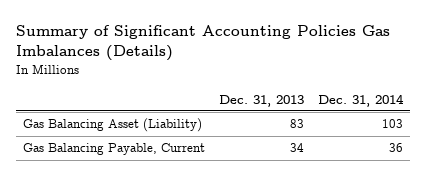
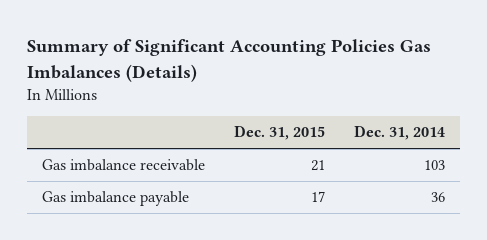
- | Dec. 31, 2013 | Dec. 31, 2014
+ | Dec. 31, 2015 | Dec. 31, 2014
- Gas Balancing Asset (Liability) | 83 | 103
- Gas Balancing Payable, Current | 34 | 36
+ Gas imbalance receivable | 21 | 103
+ Gas imbalance payable | 17 | 36

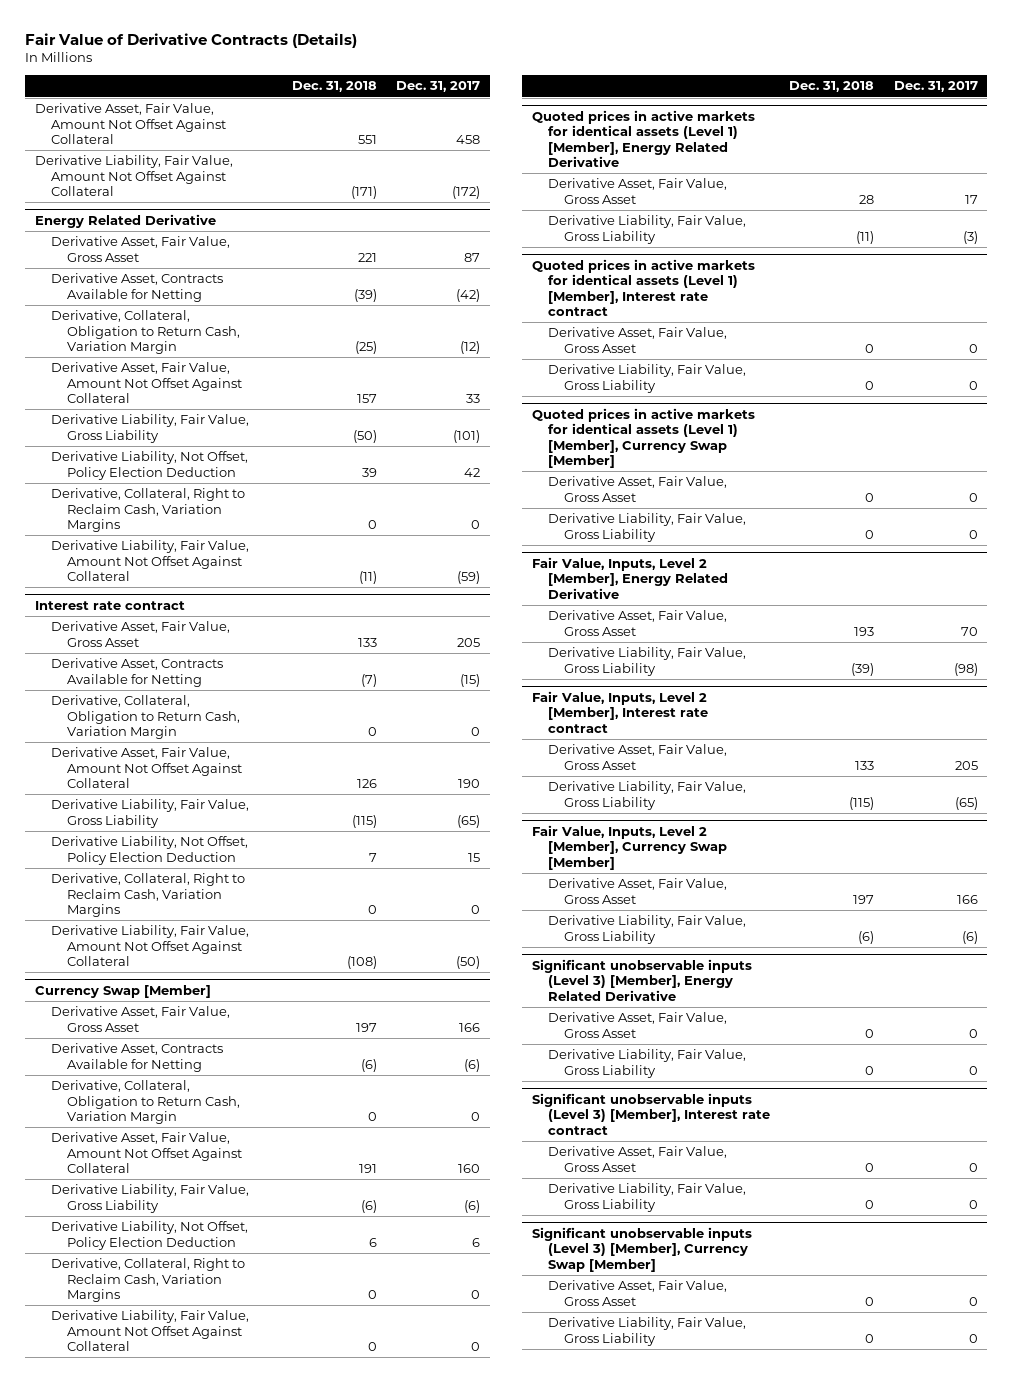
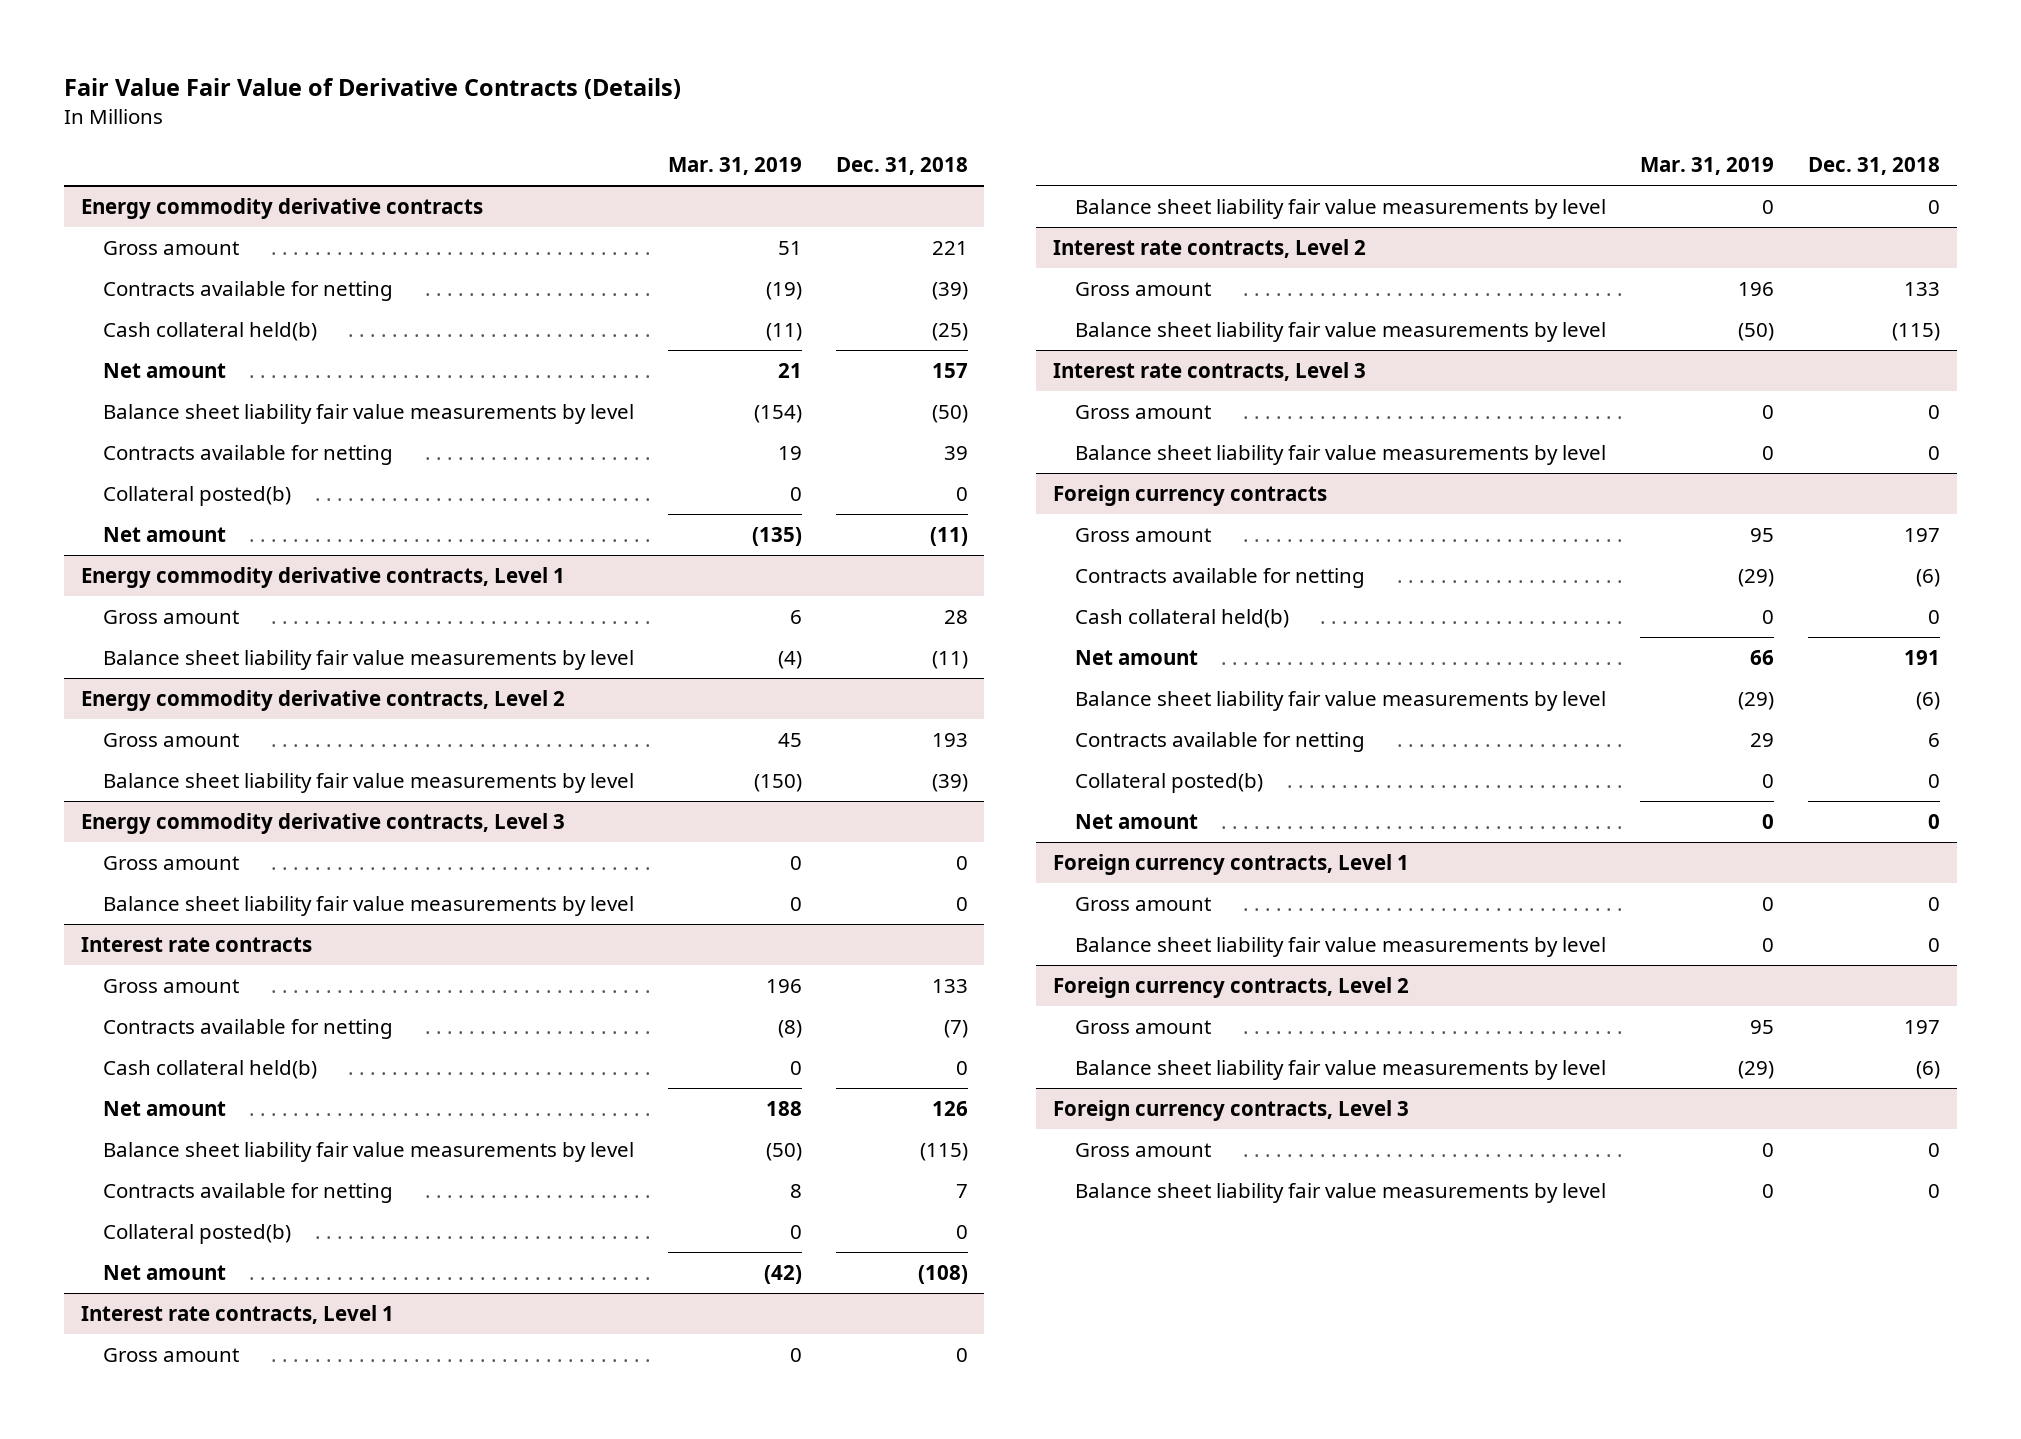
- Fair Value of Derivative Contracts (Details)
+ Fair Value Fair Value of Derivative Contracts (Details)
- | Dec. 31, 2018 | Dec. 31, 2017
+ | Mar. 31, 2019 | Dec. 31, 2018
- Derivative Asset, Fair Value, Amount Not Offset Against Collateral | 551 | 458
- Derivative Liability, Fair Value, Amount Not Offset Against Collateral | (171) | (172)
- Energy Related Derivative
- Derivative Asset, Fair Value, Gross Asset | 221 | 87
- Derivative Asset, Contracts Available for Netting | (39) | (42)
- Derivative, Collateral, Obligation to Return Cash, Variation Margin | (25) | (12)
- Derivative Asset, Fair Value, Amount Not Offset Against Collateral | 157 | 33
- Derivative Liability, Fair Value, Gross Liability | (50) | (101)
- Derivative Liability, Not Offset, Policy Election Deduction | 39 | 42
- Derivative, Collateral, Right to Reclaim Cash, Variation Margins | 0 | 0
- Derivative Liability, Fair Value, Amount Not Offset Against Collateral | (11) | (59)
- Interest rate contract
- Derivative Asset, Fair Value, Gross Asset | 133 | 205
- Derivative Asset, Contracts Available for Netting | (7) | (15)
- Derivative, Collateral, Obligation to Return Cash, Variation Margin | 0 | 0
- Derivative Asset, Fair Value, Amount Not Offset Against Collateral | 126 | 190
- Derivative Liability, Fair Value, Gross Liability | (115) | (65)
- Derivative Liability, Not Offset, Policy Election Deduction | 7 | 15
- Derivative, Collateral, Right to Reclaim Cash, Variation Margins | 0 | 0
- Derivative Liability, Fair Value, Amount Not Offset Against Collateral | (108) | (50)
- Currency Swap [Member]
- Derivative Asset, Fair Value, Gross Asset | 197 | 166
- Derivative Asset, Contracts Available for Netting | (6) | (6)
- Derivative, Collateral, Obligation to Return Cash, Variation Margin | 0 | 0
- Derivative Asset, Fair Value, Amount Not Offset Against Collateral | 191 | 160
- Derivative Liability, Fair Value, Gross Liability | (6) | (6)
- Derivative Liability, Not Offset, Policy Election Deduction | 6 | 6
- Derivative, Collateral, Right to Reclaim Cash, Variation Margins | 0 | 0
- Derivative Liability, Fair Value, Amount Not Offset Against Collateral | 0 | 0
- Quoted prices in active markets for identical assets (Level 1) [Member], Energy Related Derivative
- Derivative Asset, Fair Value, Gross Asset | 28 | 17
- Derivative Liability, Fair Value, Gross Liability | (11) | (3)
- Quoted prices in active markets for identical assets (Level 1) [Member], Interest rate contract
- Derivative Asset, Fair Value, Gross Asset | 0 | 0
- Derivative Liability, Fair Value, Gross Liability | 0 | 0
- Quoted prices in active markets for identical assets (Level 1) [Member], Currency Swap [Member]
- Derivative Asset, Fair Value, Gross Asset | 0 | 0
- Derivative Liability, Fair Value, Gross Liability | 0 | 0
- Fair Value, Inputs, Level 2 [Member], Energy Related Derivative
- Derivative Asset, Fair Value, Gross Asset | 193 | 70
- Derivative Liability, Fair Value, Gross Liability | (39) | (98)
- Fair Value, Inputs, Level 2 [Member], Interest rate contract
- Derivative Asset, Fair Value, Gross Asset | 133 | 205
- Derivative Liability, Fair Value, Gross Liability | (115) | (65)
- Fair Value, Inputs, Level 2 [Member], Currency Swap [Member]
- Derivative Asset, Fair Value, Gross Asset | 197 | 166
- Derivative Liability, Fair Value, Gross Liability | (6) | (6)
- Significant unobservable inputs (Level 3) [Member], Energy Related Derivative
- Derivative Asset, Fair Value, Gross Asset | 0 | 0
- Derivative Liability, Fair Value, Gross Liability | 0 | 0
- Significant unobservable inputs (Level 3) [Member], Interest rate contract
- Derivative Asset, Fair Value, Gross Asset | 0 | 0
- Derivative Liability, Fair Value, Gross Liability | 0 | 0
- Significant unobservable inputs (Level 3) [Member], Currency Swap [Member]
- Derivative Asset, Fair Value, Gross Asset | 0 | 0
- Derivative Liability, Fair Value, Gross Liability | 0 | 0
+ Energy commodity derivative contracts
+ Gross amount | 51 | 221
+ Contracts available for netting | (19) | (39)
+ Cash collateral held(b) | (11) | (25)
+ Net amount | 21 | 157
+ Balance sheet liability fair value measurements by level | (154) | (50)
+ Contracts available for netting | 19 | 39
+ Collateral posted(b) | 0 | 0
+ Net amount | (135) | (11)
+ Energy commodity derivative contracts, Level 1
+ Gross amount | 6 | 28
+ Balance sheet liability fair value measurements by level | (4) | (11)
+ Energy commodity derivative contracts, Level 2
+ Gross amount | 45 | 193
+ Balance sheet liability fair value measurements by level | (150) | (39)
+ Energy commodity derivative contracts, Level 3
+ Gross amount | 0 | 0
+ Balance sheet liability fair value measurements by level | 0 | 0
+ Interest rate contracts
+ Gross amount | 196 | 133
+ Contracts available for netting | (8) | (7)
+ Cash collateral held(b) | 0 | 0
+ Net amount | 188 | 126
+ Balance sheet liability fair value measurements by level | (50) | (115)
+ Contracts available for netting | 8 | 7
+ Collateral posted(b) | 0 | 0
+ Net amount | (42) | (108)
+ Interest rate contracts, Level 1
+ Gross amount | 0 | 0
+ Balance sheet liability fair value measurements by level | 0 | 0
+ Interest rate contracts, Level 2
+ Gross amount | 196 | 133
+ Balance sheet liability fair value measurements by level | (50) | (115)
+ Interest rate contracts, Level 3
+ Gross amount | 0 | 0
+ Balance sheet liability fair value measurements by level | 0 | 0
+ Foreign currency contracts
+ Gross amount | 95 | 197
+ Contracts available for netting | (29) | (6)
+ Cash collateral held(b) | 0 | 0
+ Net amount | 66 | 191
+ Balance sheet liability fair value measurements by level | (29) | (6)
+ Contracts available for netting | 29 | 6
+ Collateral posted(b) | 0 | 0
+ Net amount | 0 | 0
+ Foreign currency contracts, Level 1
+ Gross amount | 0 | 0
+ Balance sheet liability fair value measurements by level | 0 | 0
+ Foreign currency contracts, Level 2
+ Gross amount | 95 | 197
+ Balance sheet liability fair value measurements by level | (29) | (6)
+ Foreign currency contracts, Level 3
+ Gross amount | 0 | 0
+ Balance sheet liability fair value measurements by level | 0 | 0

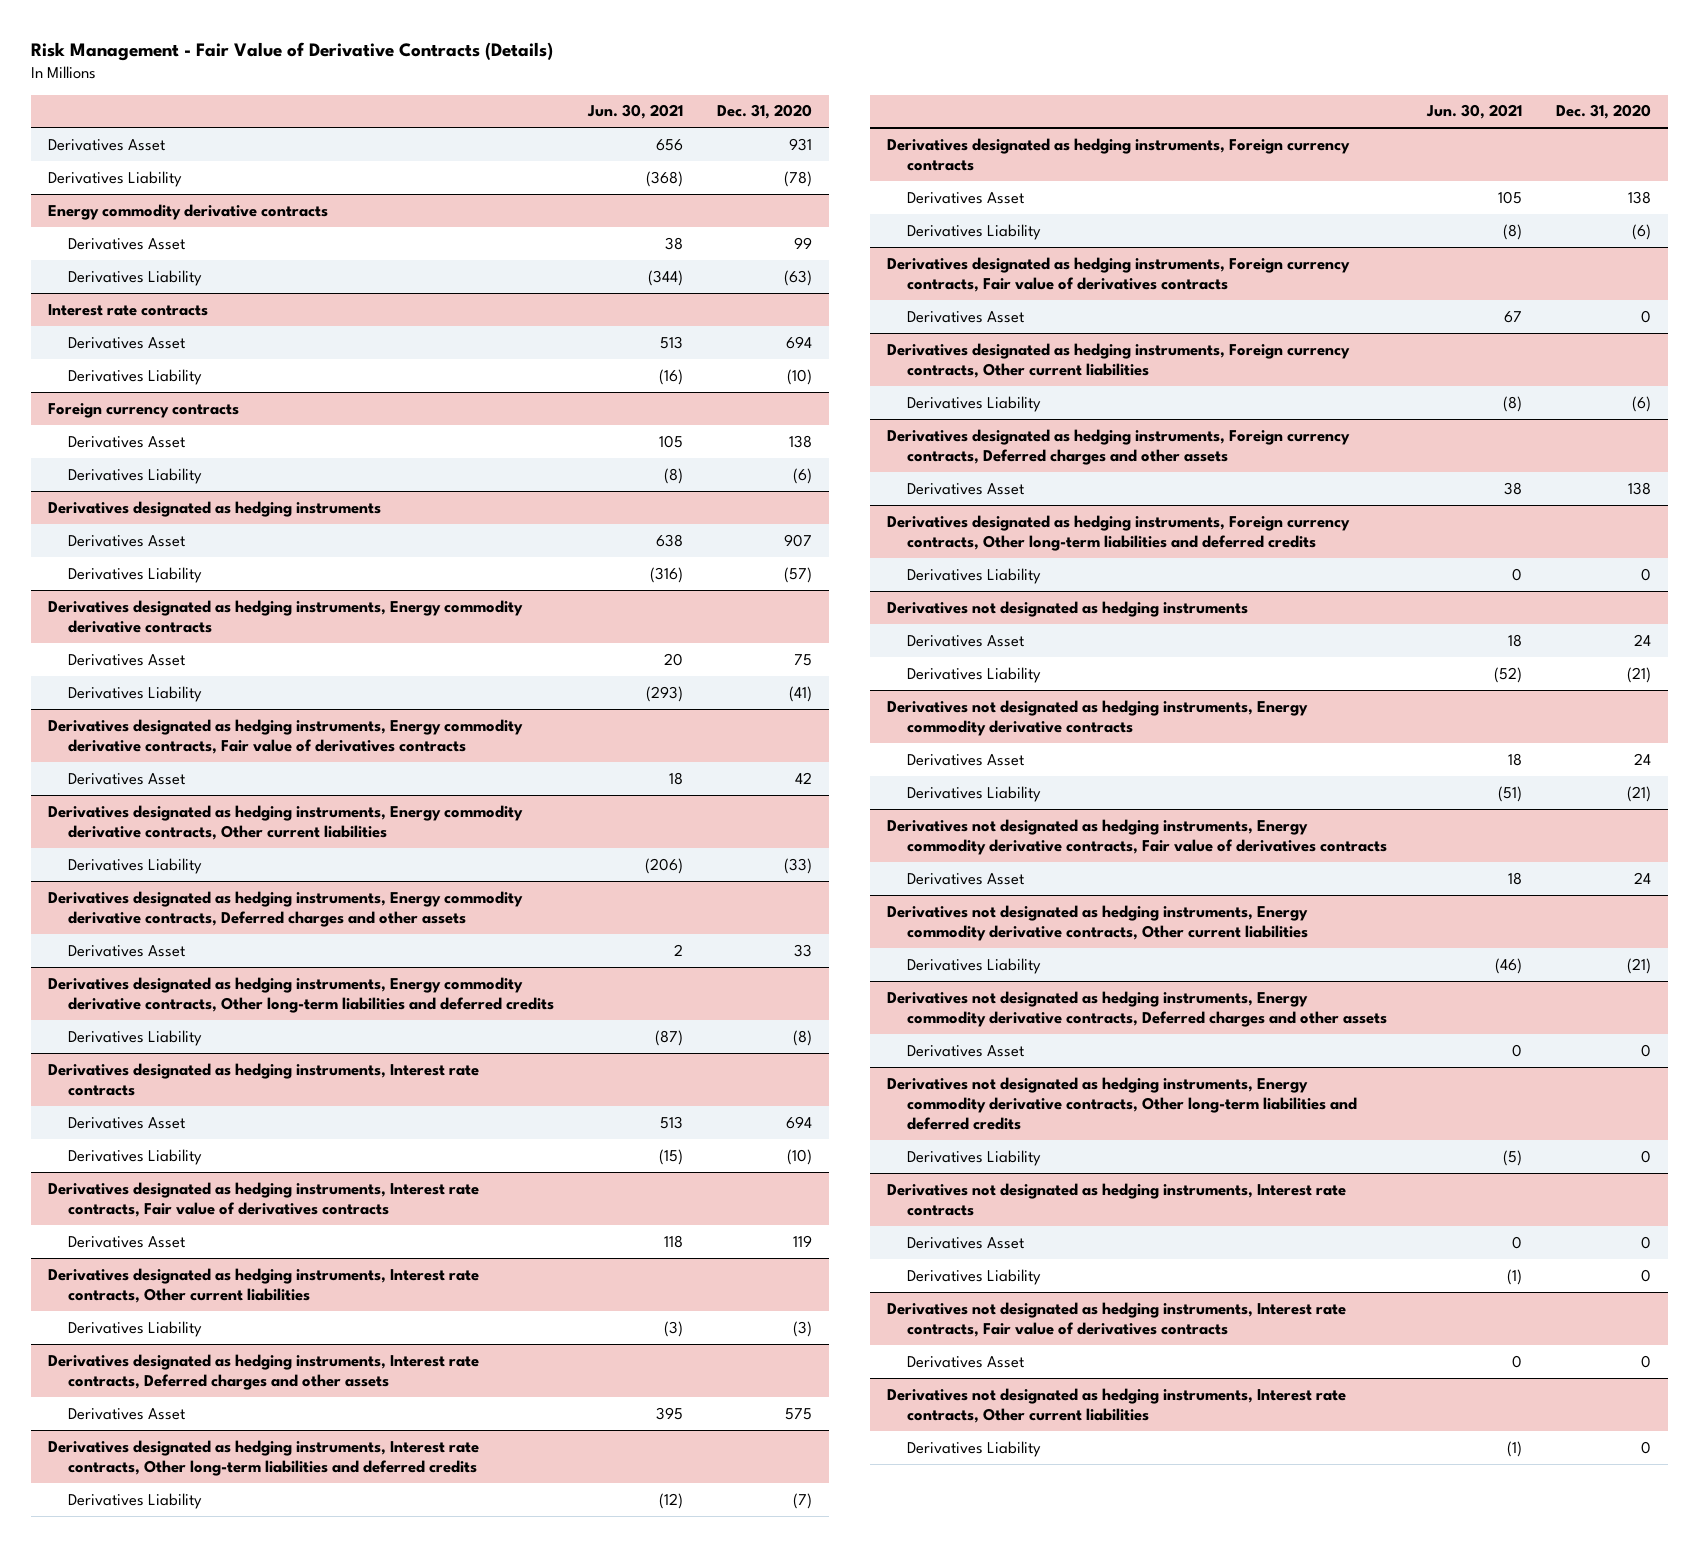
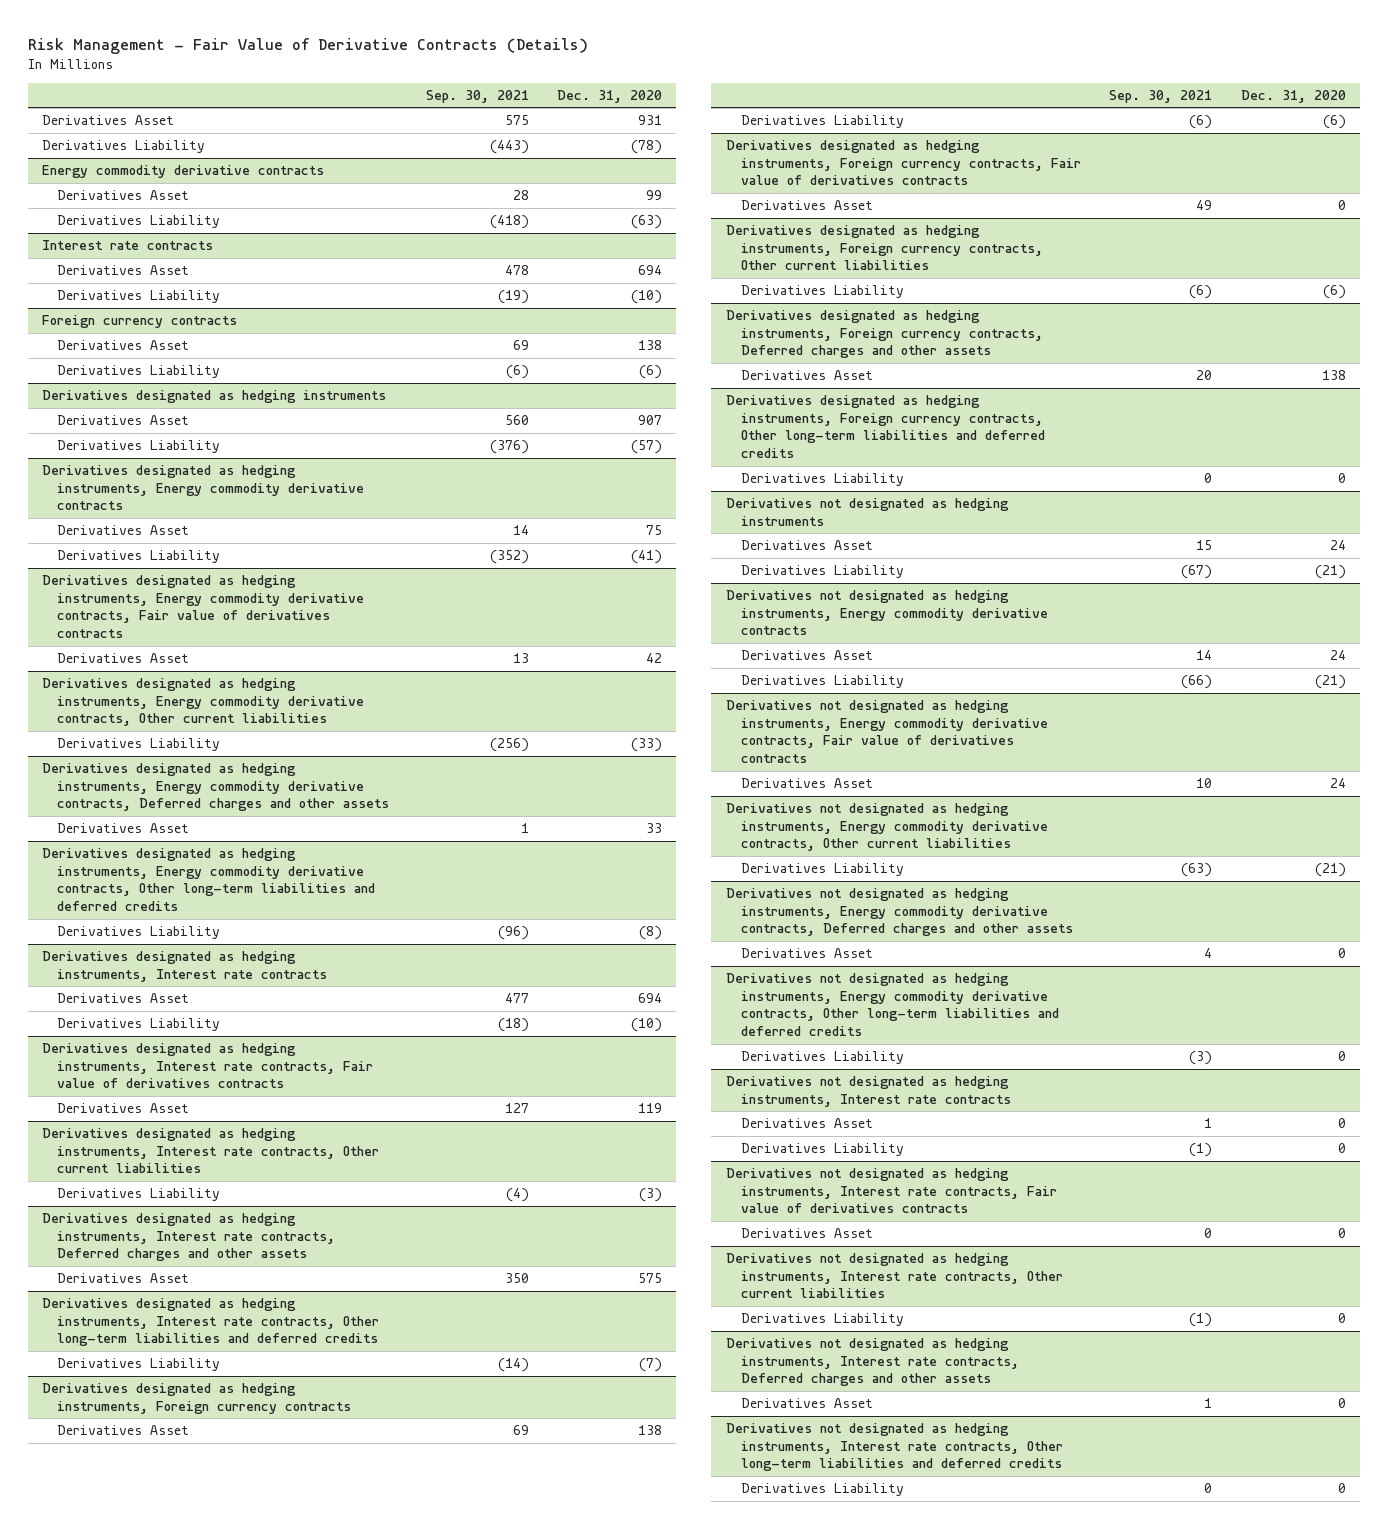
- | Jun. 30, 2021 | Dec. 31, 2020
+ | Sep. 30, 2021 | Dec. 31, 2020
+ Derivatives not designated as hedging instruments, Interest rate contracts, Deferred charges and other assets
+ Derivatives Asset | 1 | 0
+ Derivatives not designated as hedging instruments, Interest rate contracts, Other long-term liabilities and deferred credits
+ Derivatives Liability | 0 | 0

